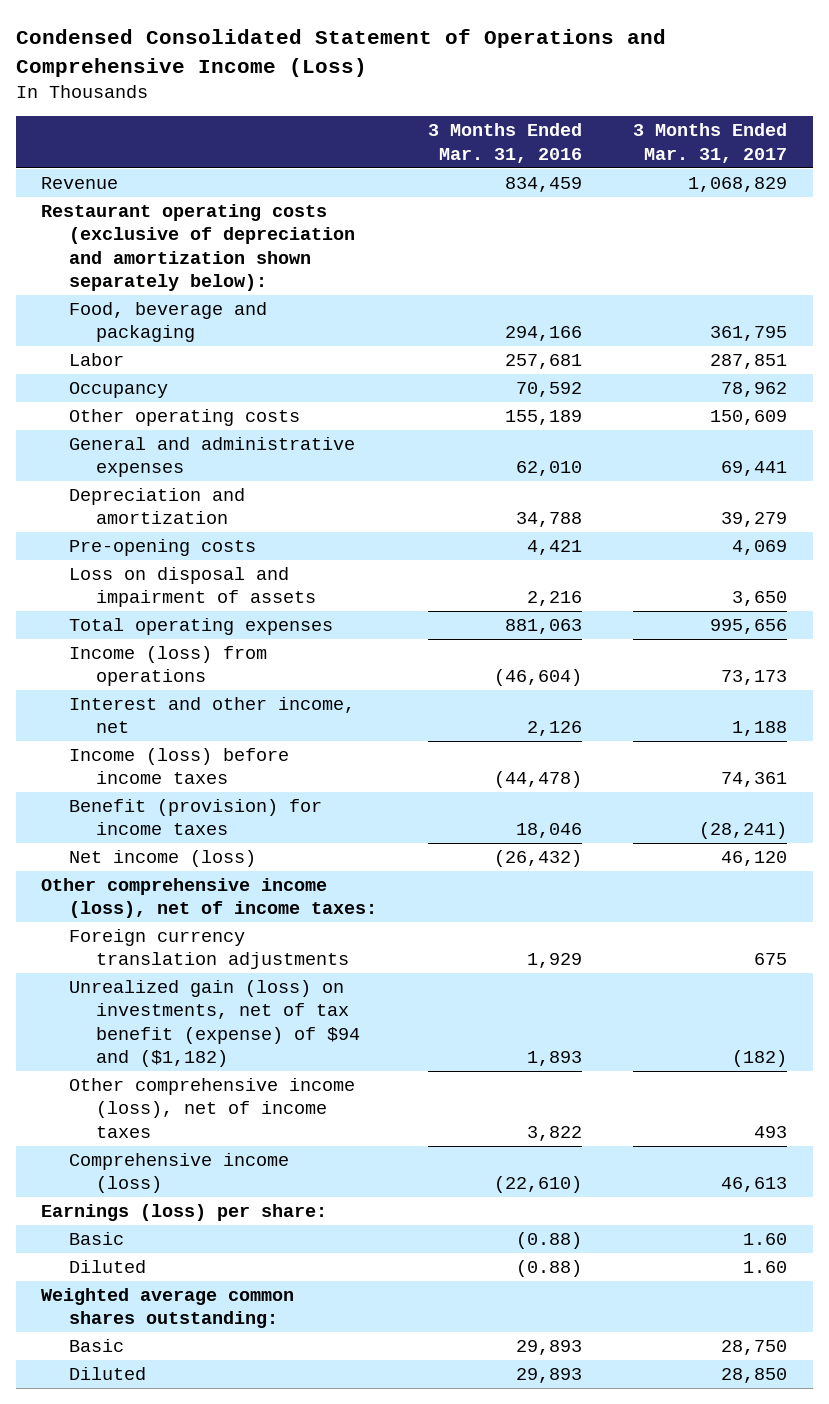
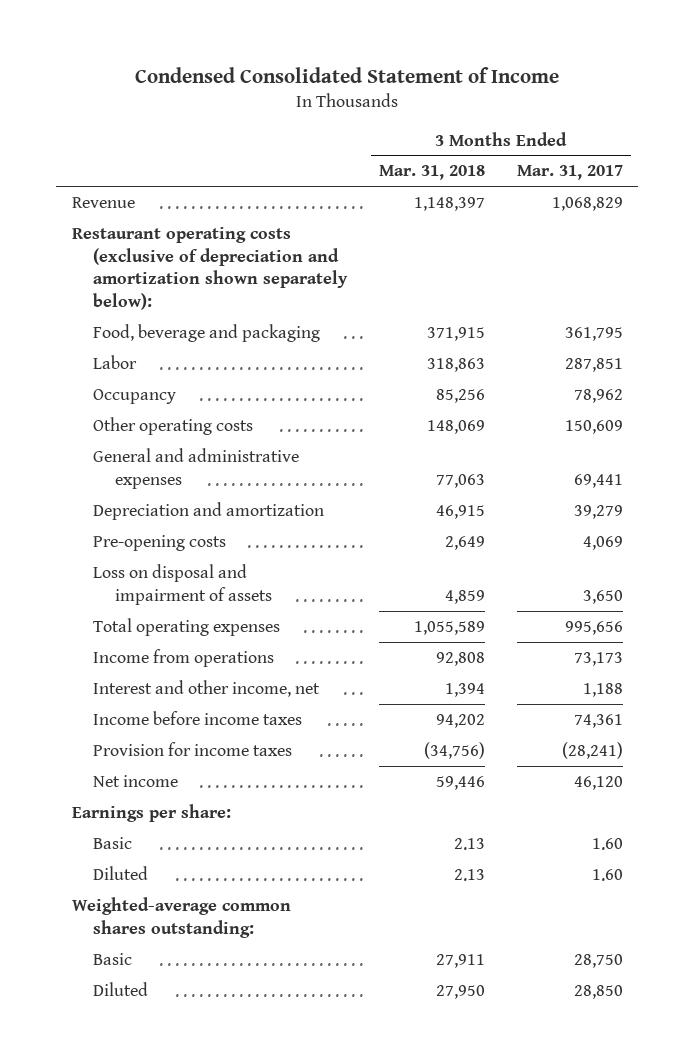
- Condensed Consolidated Statement of Operations and Comprehensive Income (Loss)
+ Condensed Consolidated Statement of Income
- | 3 Months Ended Mar. 31, 2016 | 3 Months Ended Mar. 31, 2017
+ | 3 Months Ended Mar. 31, 2018 | 3 Months Ended Mar. 31, 2017
- Income (loss) from operations | (46,604) | 73,173
+ Income from operations | 92,808 | 73,173
- Income (loss) before income taxes | (44,478) | 74,361
- Benefit (provision) for income taxes | 18,046 | (28,241)
- Net income (loss) | (26,432) | 46,120
- Other comprehensive income (loss), net of income taxes:
- Foreign currency translation adjustments | 1,929 | 675
- Unrealized gain (loss) on investments, net of tax benefit (expense) of $94 and ($1,182) | 1,893 | (182)
- Other comprehensive income (loss), net of income taxes | 3,822 | 493
- Comprehensive income (loss) | (22,610) | 46,613
- Earnings (loss) per share:
+ Income before income taxes | 94,202 | 74,361
+ Provision for income taxes | (34,756) | (28,241)
+ Net income | 59,446 | 46,120
+ Earnings per share:
- Weighted average common shares outstanding:
+ Weighted-average common shares outstanding:

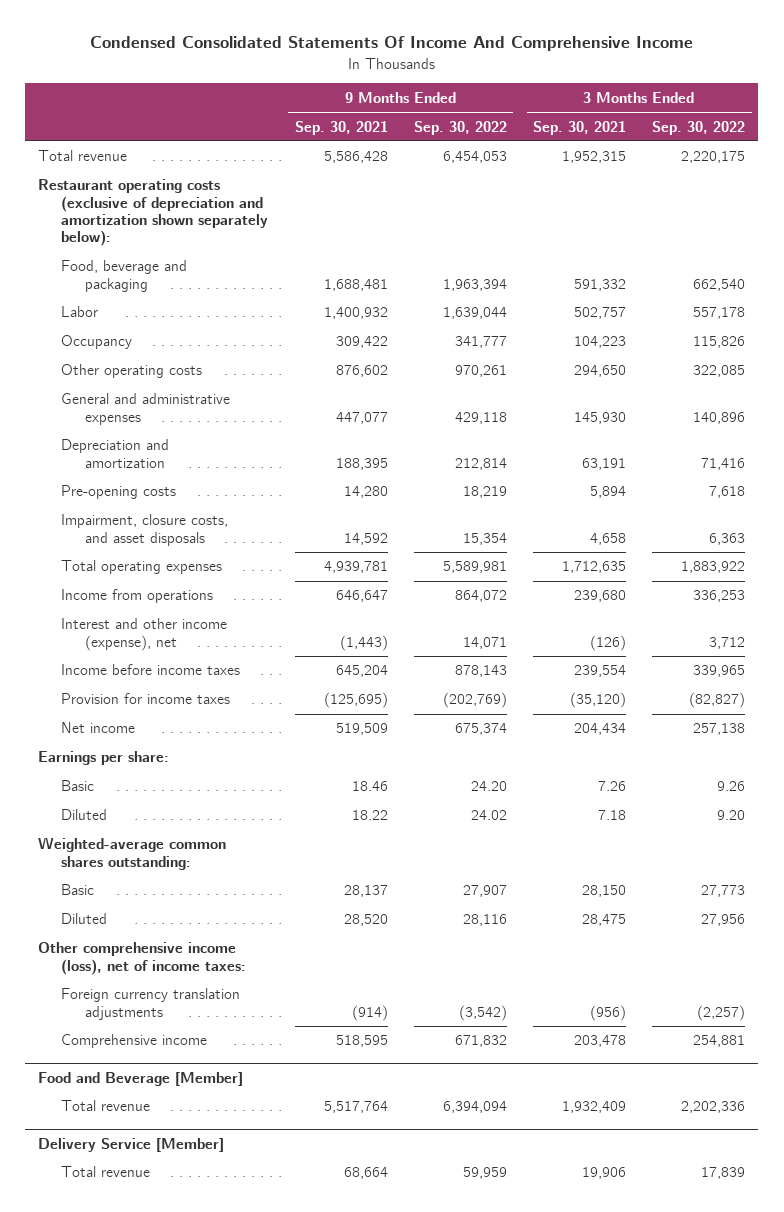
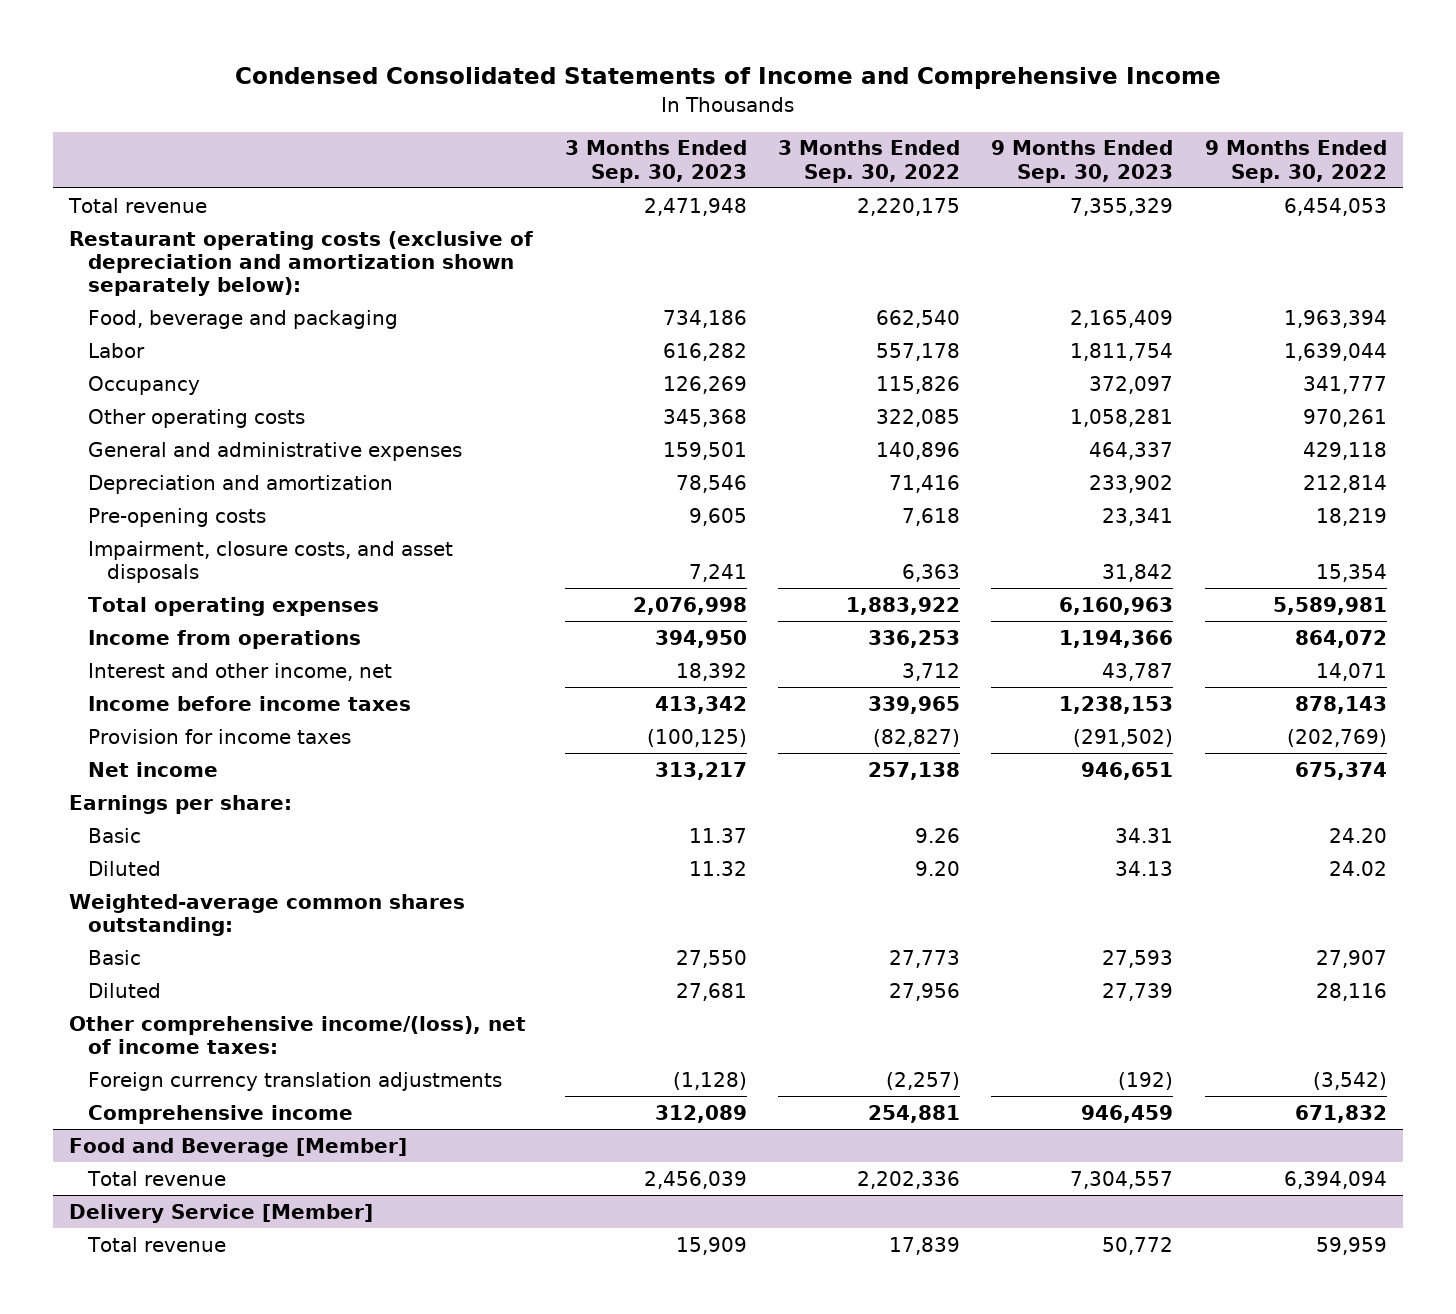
- Condensed Consolidated Statements Of Income And Comprehensive Income
+ Condensed Consolidated Statements of Income and Comprehensive Income
- | 9 Months Ended Sep. 30, 2021 | 9 Months Ended Sep. 30, 2022 | 3 Months Ended Sep. 30, 2021 | 3 Months Ended Sep. 30, 2022
+ | 3 Months Ended Sep. 30, 2023 | 3 Months Ended Sep. 30, 2022 | 9 Months Ended Sep. 30, 2023 | 9 Months Ended Sep. 30, 2022
- Interest and other income (expense), net | (1,443) | 14,071 | (126) | 3,712
+ Interest and other income, net | 18,392 | 3,712 | 43,787 | 14,071
- Other comprehensive income (loss), net of income taxes:
+ Other comprehensive income/(loss), net of income taxes:

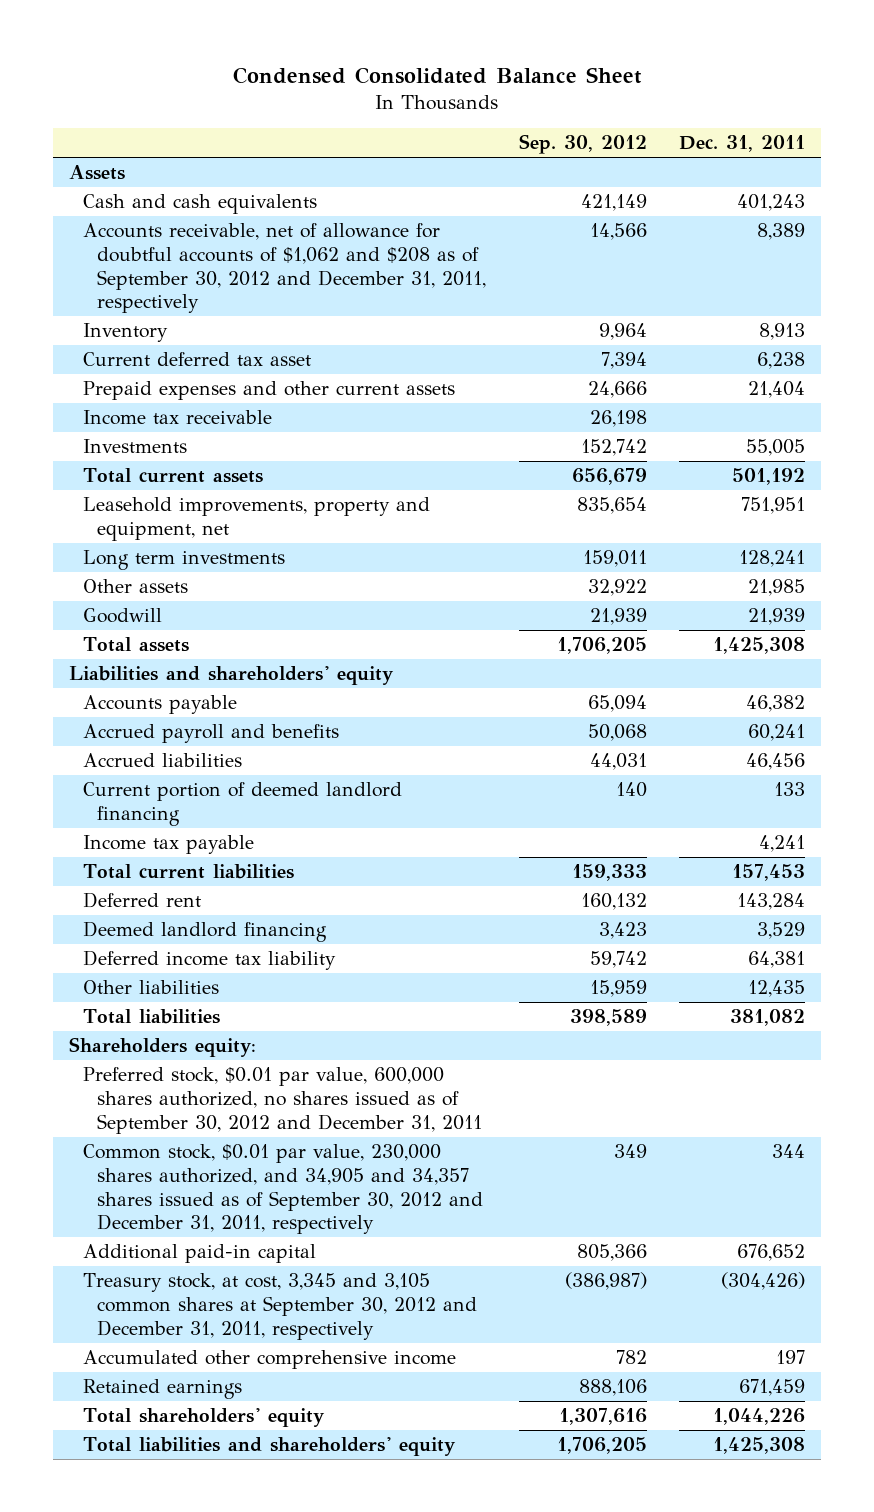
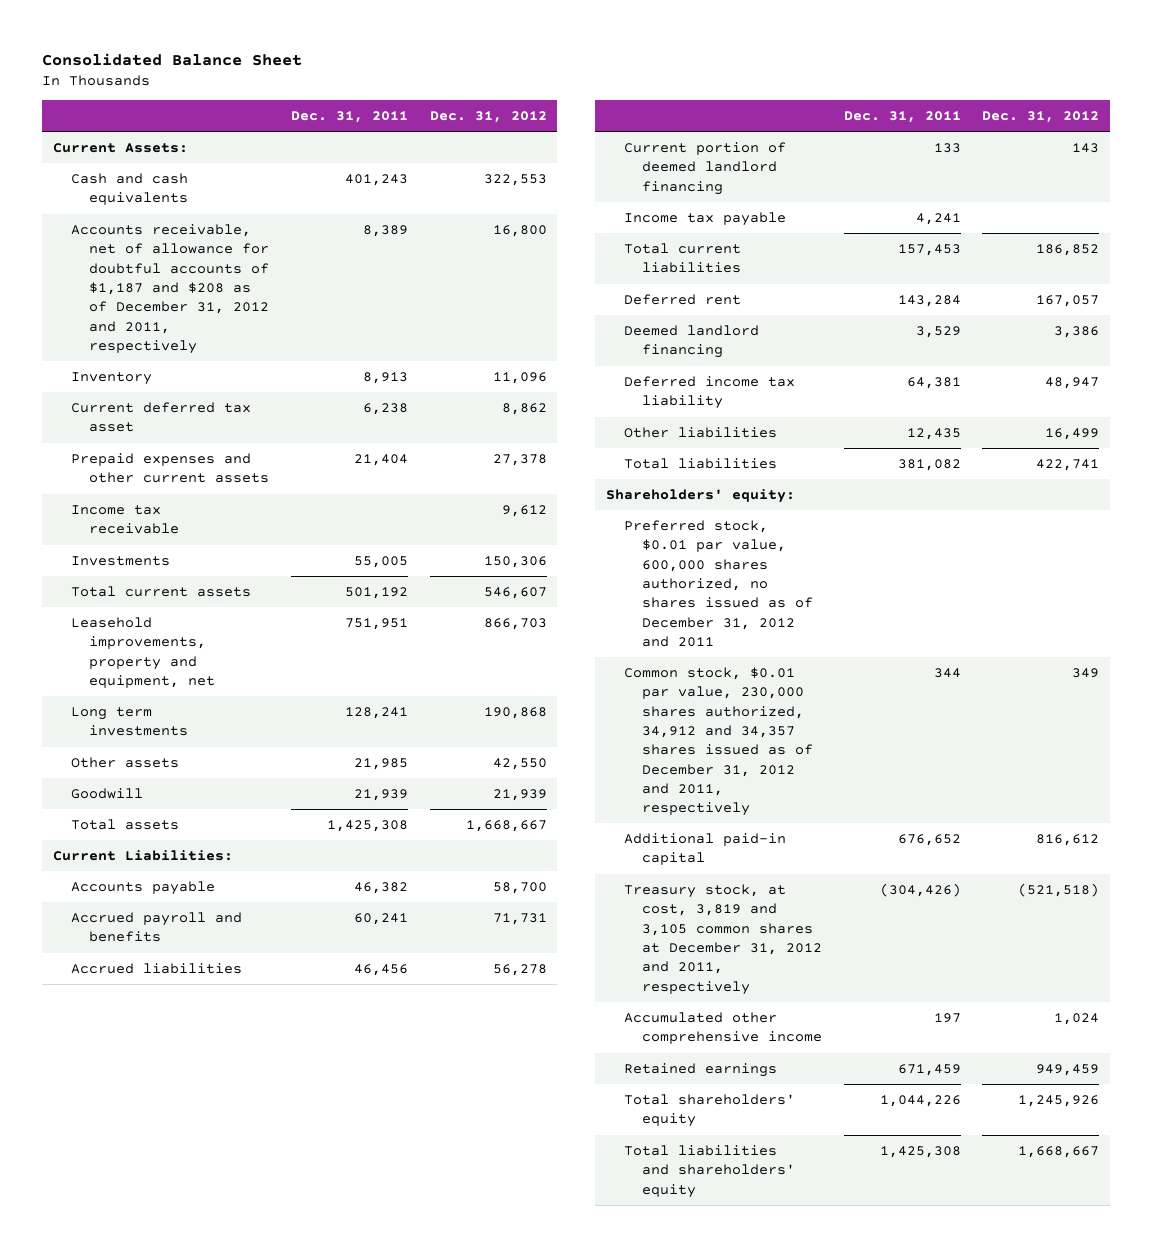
- Condensed Consolidated Balance Sheet
+ Consolidated Balance Sheet
- | Sep. 30, 2012 | Dec. 31, 2011
+ | Dec. 31, 2011 | Dec. 31, 2012
- Assets
+ Current Assets:
- Accounts receivable, net of allowance for doubtful accounts of $1,062 and $208 as of September 30, 2012 and December 31, 2011, respectively | 14,566 | 8,389
+ Accounts receivable, net of allowance for doubtful accounts of $1,187 and $208 as of December 31, 2012 and 2011, respectively | 8,389 | 16,800
- Liabilities and shareholders' equity
+ Current Liabilities:
- Shareholders equity:
- Preferred stock, $0.01 par value, 600,000 shares authorized, no shares issued as of September 30, 2012 and December 31, 2011
- Common stock, $0.01 par value, 230,000 shares authorized, and 34,905 and 34,357 shares issued as of September 30, 2012 and December 31, 2011, respectively | 349 | 344
+ Shareholders' equity:
+ Preferred stock, $0.01 par value, 600,000 shares authorized, no shares issued as of December 31, 2012 and 2011
+ Common stock, $0.01 par value, 230,000 shares authorized, 34,912 and 34,357 shares issued as of December 31, 2012 and 2011, respectively | 344 | 349
- Treasury stock, at cost, 3,345 and 3,105 common shares at September 30, 2012 and December 31, 2011, respectively | (386,987) | (304,426)
+ Treasury stock, at cost, 3,819 and 3,105 common shares at December 31, 2012 and 2011, respectively | (304,426) | (521,518)

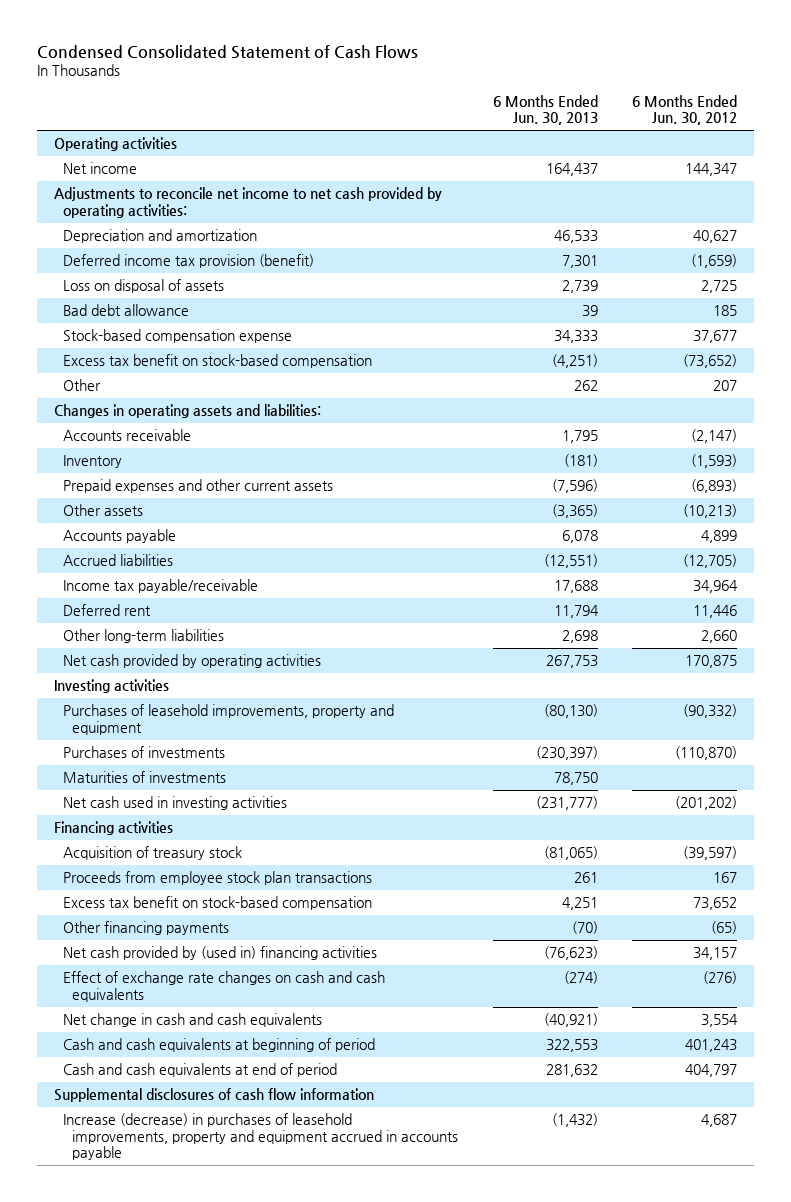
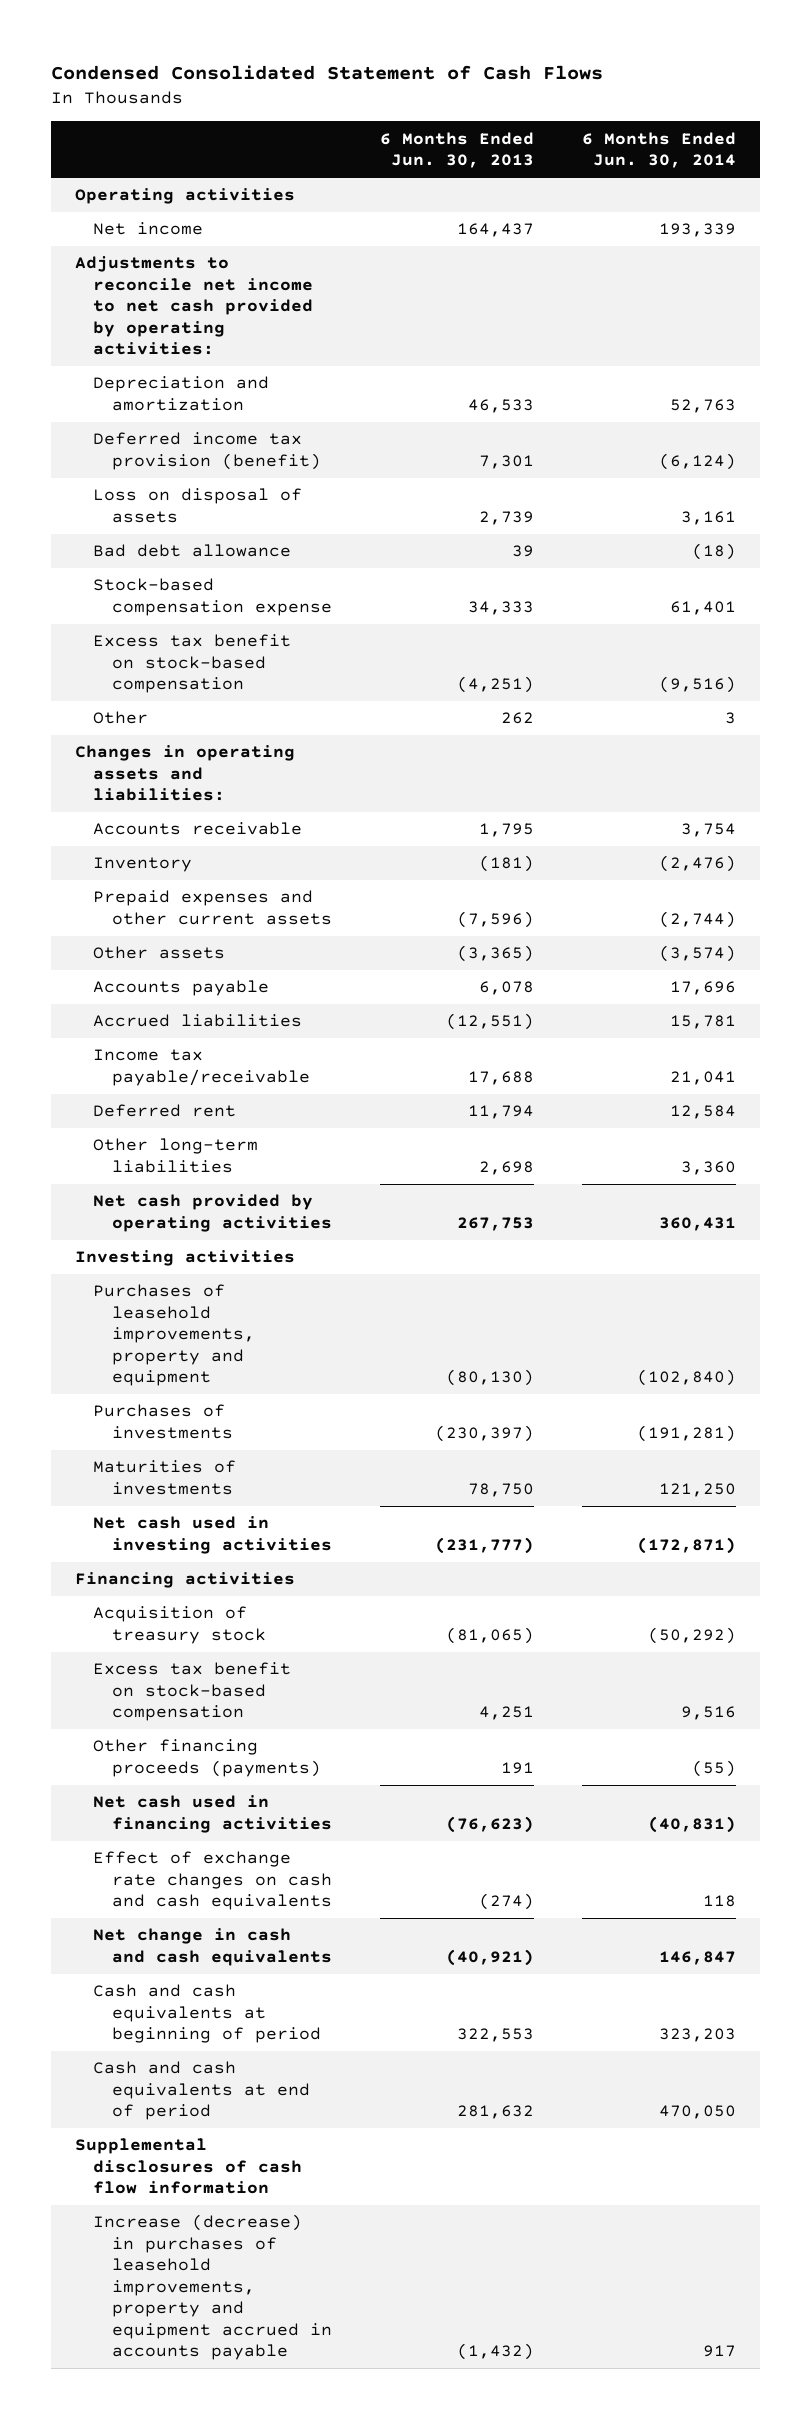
- | 6 Months Ended Jun. 30, 2013 | 6 Months Ended Jun. 30, 2012
+ | 6 Months Ended Jun. 30, 2013 | 6 Months Ended Jun. 30, 2014
- Proceeds from employee stock plan transactions | 261 | 167
- Other financing payments | (70) | (65)
- Net cash provided by (used in) financing activities | (76,623) | 34,157
+ Other financing proceeds (payments) | 191 | (55)
+ Net cash used in financing activities | (76,623) | (40,831)

